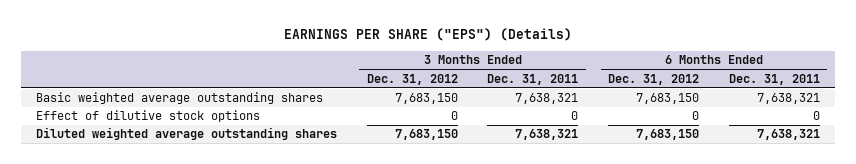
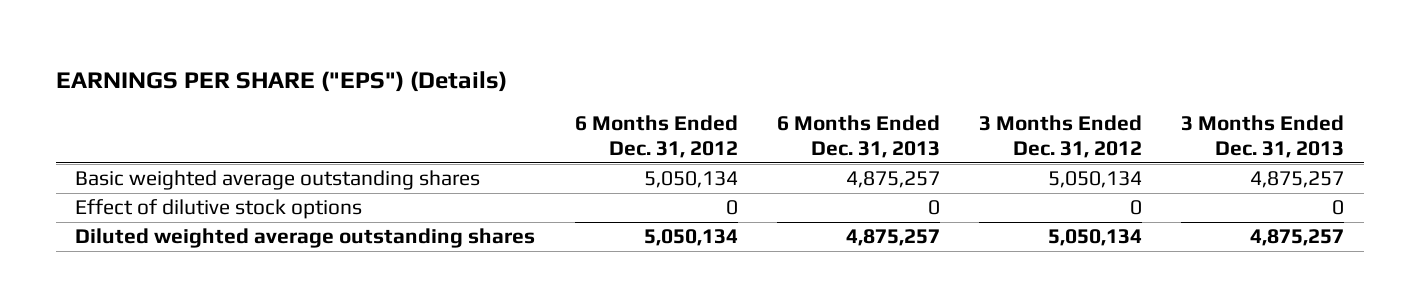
- | 3 Months Ended Dec. 31, 2012 | 3 Months Ended Dec. 31, 2011 | 6 Months Ended Dec. 31, 2012 | 6 Months Ended Dec. 31, 2011
+ | 6 Months Ended Dec. 31, 2012 | 6 Months Ended Dec. 31, 2013 | 3 Months Ended Dec. 31, 2012 | 3 Months Ended Dec. 31, 2013
- Basic weighted average outstanding shares | 7,683,150 | 7,638,321 | 7,683,150 | 7,638,321
+ Basic weighted average outstanding shares | 5,050,134 | 4,875,257 | 5,050,134 | 4,875,257
- Diluted weighted average outstanding shares | 7,683,150 | 7,638,321 | 7,683,150 | 7,638,321
+ Diluted weighted average outstanding shares | 5,050,134 | 4,875,257 | 5,050,134 | 4,875,257

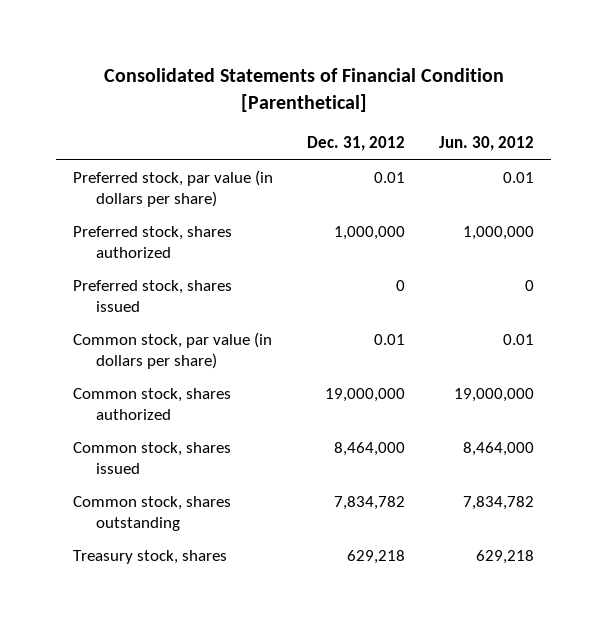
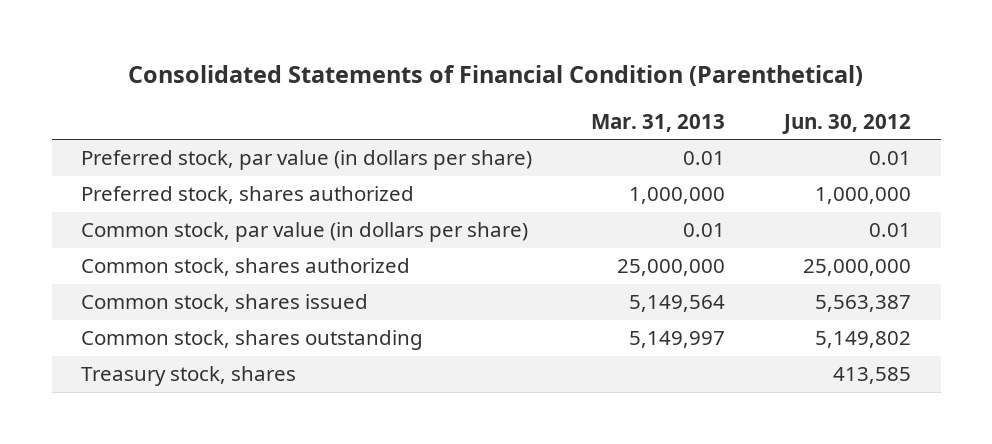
- Consolidated Statements of Financial Condition [Parenthetical]
+ Consolidated Statements of Financial Condition (Parenthetical)
- | Dec. 31, 2012 | Jun. 30, 2012
+ | Mar. 31, 2013 | Jun. 30, 2012
- Preferred stock, shares issued | 0 | 0
- Common stock, shares authorized | 19,000,000 | 19,000,000
- Common stock, shares issued | 8,464,000 | 8,464,000
- Common stock, shares outstanding | 7,834,782 | 7,834,782
- Treasury stock, shares | 629,218 | 629,218
+ Common stock, shares authorized | 25,000,000 | 25,000,000
+ Common stock, shares issued | 5,149,564 | 5,563,387
+ Common stock, shares outstanding | 5,149,997 | 5,149,802
+ Treasury stock, shares | | 413,585

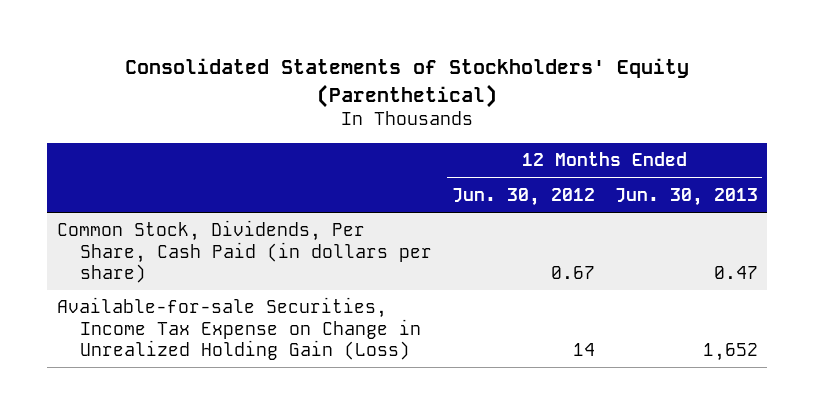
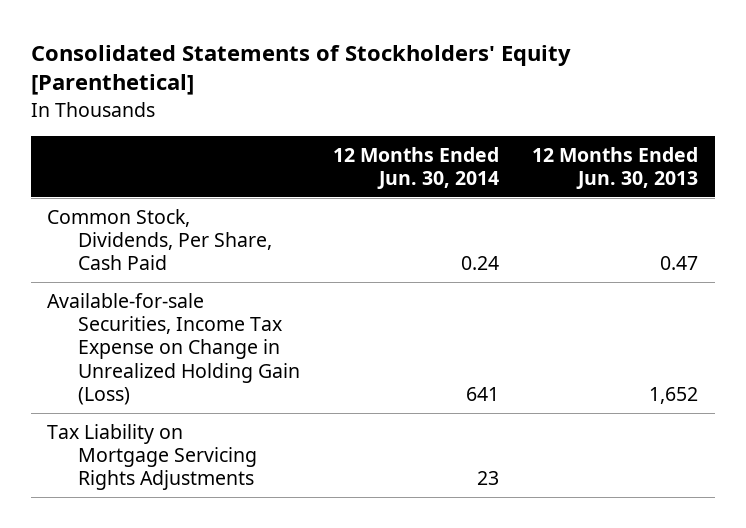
- Consolidated Statements of Stockholders' Equity (Parenthetical)
+ Consolidated Statements of Stockholders' Equity [Parenthetical]
- | 12 Months Ended Jun. 30, 2012 | 12 Months Ended Jun. 30, 2013
+ | 12 Months Ended Jun. 30, 2014 | 12 Months Ended Jun. 30, 2013
- Common Stock, Dividends, Per Share, Cash Paid (in dollars per share) | 0.67 | 0.47
+ Common Stock, Dividends, Per Share, Cash Paid | 0.24 | 0.47
+ Tax Liability on Mortgage Servicing Rights Adjustments | 23 |

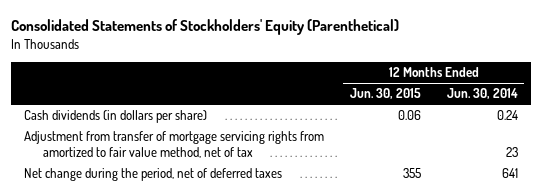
- Consolidated Statements of Stockholders' Equity [Parenthetical]
+ Consolidated Statements of Stockholders' Equity (Parenthetical)
- | 12 Months Ended Jun. 30, 2014 | 12 Months Ended Jun. 30, 2013
+ | 12 Months Ended Jun. 30, 2015 | 12 Months Ended Jun. 30, 2014
- Common Stock, Dividends, Per Share, Cash Paid | 0.24 | 0.47
- Available-for-sale Securities, Income Tax Expense on Change in Unrealized Holding Gain (Loss) | 641 | 1,652
- Tax Liability on Mortgage Servicing Rights Adjustments | 23 |
+ Cash dividends (in dollars per share) | 0.06 | 0.24
+ Adjustment from transfer of mortgage servicing rights from amortized to fair value method, net of tax | | 23
+ Net change during the period, net of deferred taxes | 355 | 641

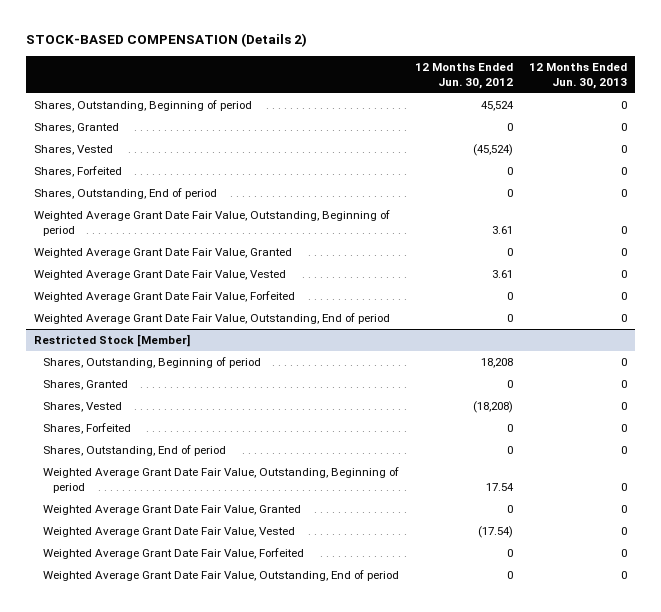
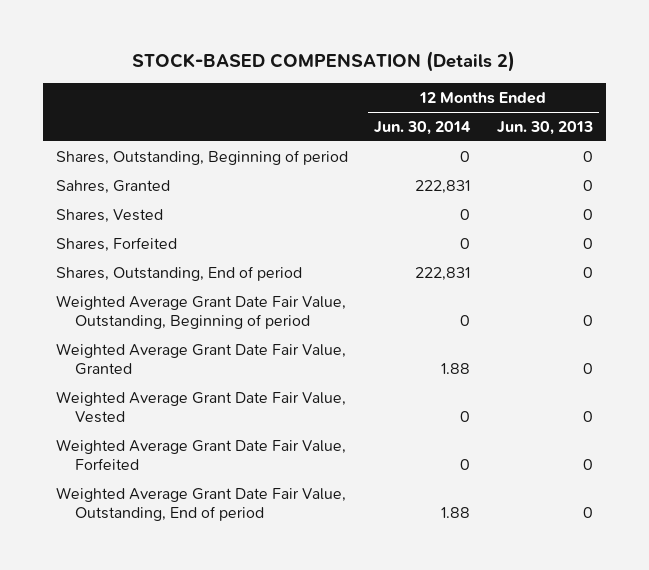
- | 12 Months Ended Jun. 30, 2012 | 12 Months Ended Jun. 30, 2013
+ | 12 Months Ended Jun. 30, 2014 | 12 Months Ended Jun. 30, 2013
- Shares, Granted | 0 | 0
- Shares, Vested | (45,524) | 0
- Shares, Forfeited | 0 | 0
- Shares, Outstanding, End of period | 0 | 0
- Weighted Average Grant Date Fair Value, Outstanding, Beginning of period | 3.61 | 0
- Weighted Average Grant Date Fair Value, Granted | 0 | 0
- Weighted Average Grant Date Fair Value, Vested | 3.61 | 0
- Weighted Average Grant Date Fair Value, Forfeited | 0 | 0
- Weighted Average Grant Date Fair Value, Outstanding, End of period | 0 | 0
- Restricted Stock [Member]
- Shares, Outstanding, Beginning of period | 18,208 | 0
- Shares, Granted | 0 | 0
+ Sahres, Granted | 222,831 | 0

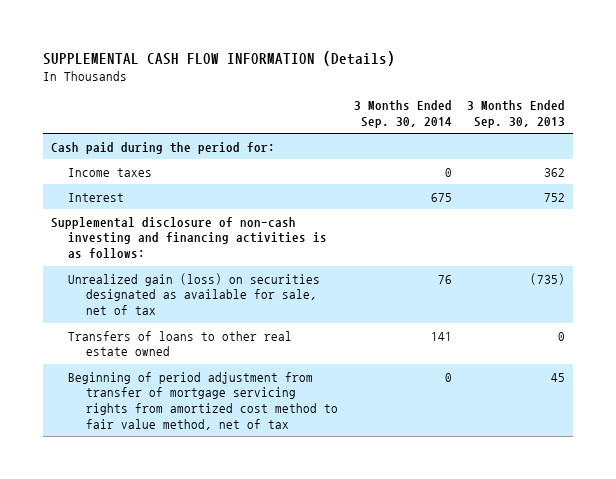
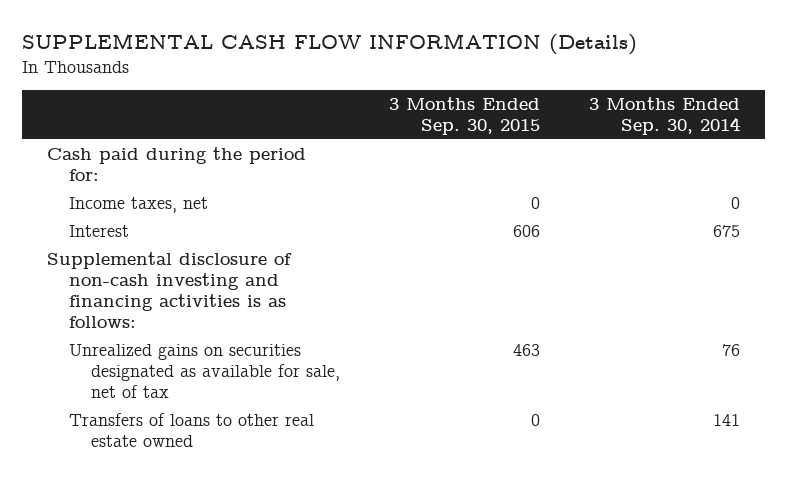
- | 3 Months Ended Sep. 30, 2014 | 3 Months Ended Sep. 30, 2013
+ | 3 Months Ended Sep. 30, 2015 | 3 Months Ended Sep. 30, 2014
- Income taxes | 0 | 362
+ Income taxes, net | 0 | 0
- Unrealized gain (loss) on securities designated as available for sale, net of tax | 76 | (735)
+ Unrealized gains on securities designated as available for sale, net of tax | 463 | 76
- Beginning of period adjustment from transfer of mortgage servicing rights from amortized cost method to fair value method, net of tax | 0 | 45

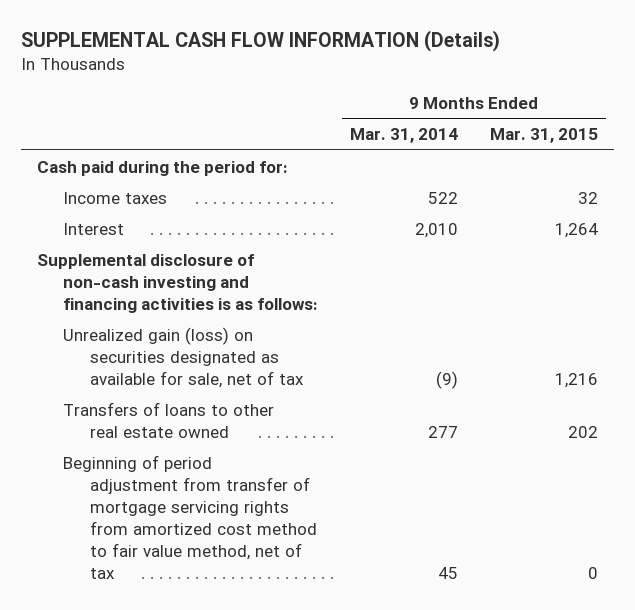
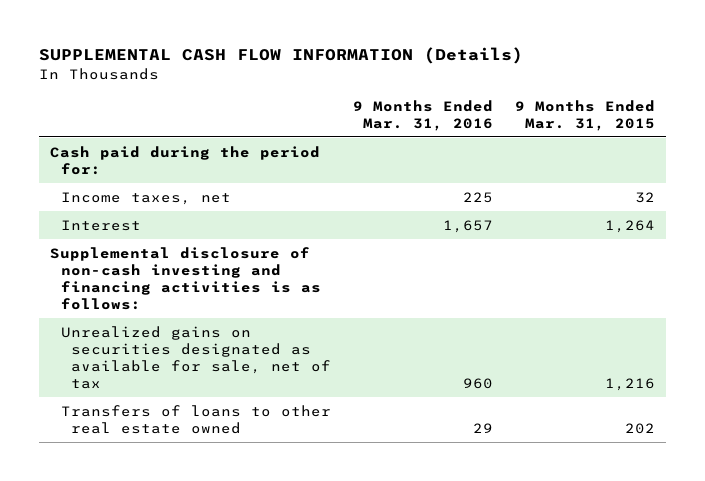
- | 9 Months Ended Mar. 31, 2014 | 9 Months Ended Mar. 31, 2015
+ | 9 Months Ended Mar. 31, 2016 | 9 Months Ended Mar. 31, 2015
- Income taxes | 522 | 32
+ Income taxes, net | 225 | 32
- Unrealized gain (loss) on securities designated as available for sale, net of tax | (9) | 1,216
+ Unrealized gains on securities designated as available for sale, net of tax | 960 | 1,216
- Beginning of period adjustment from transfer of mortgage servicing rights from amortized cost method to fair value method, net of tax | 45 | 0

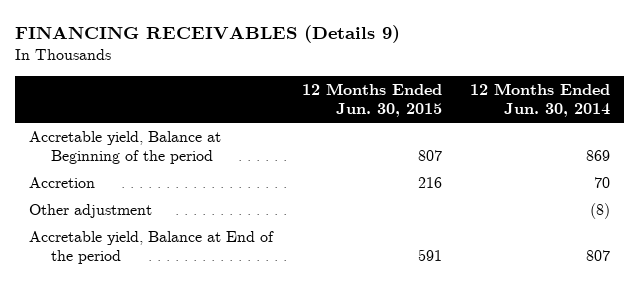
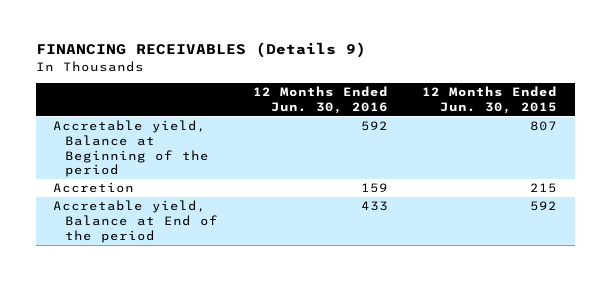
- | 12 Months Ended Jun. 30, 2015 | 12 Months Ended Jun. 30, 2014
+ | 12 Months Ended Jun. 30, 2016 | 12 Months Ended Jun. 30, 2015
- Accretion | 216 | 70
- Other adjustment | | (8)
- Accretable yield, Balance at End of the period | 591 | 807
+ Accretion | 159 | 215
+ Accretable yield, Balance at End of the period | 433 | 592

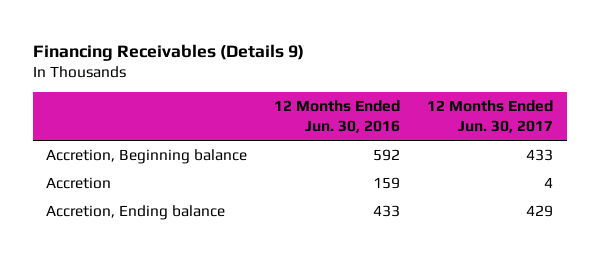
- FINANCING RECEIVABLES (Details 9)
+ Financing Receivables (Details 9)
- | 12 Months Ended Jun. 30, 2016 | 12 Months Ended Jun. 30, 2015
+ | 12 Months Ended Jun. 30, 2016 | 12 Months Ended Jun. 30, 2017
- Accretable yield, Balance at Beginning of the period | 592 | 807
+ Accretion, Beginning balance | 592 | 433
- Accretable yield, Balance at End of the period | 433 | 592
+ Accretion, Ending balance | 433 | 429

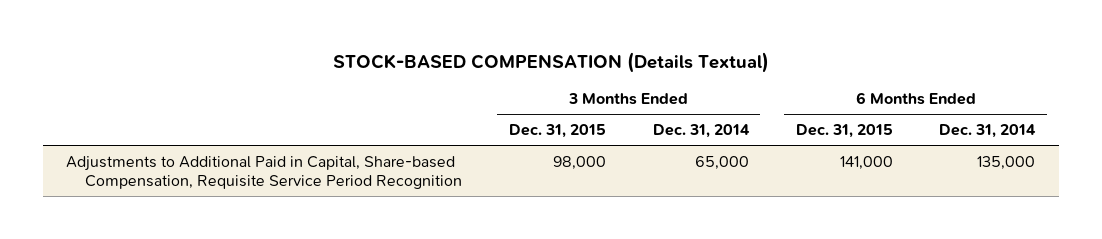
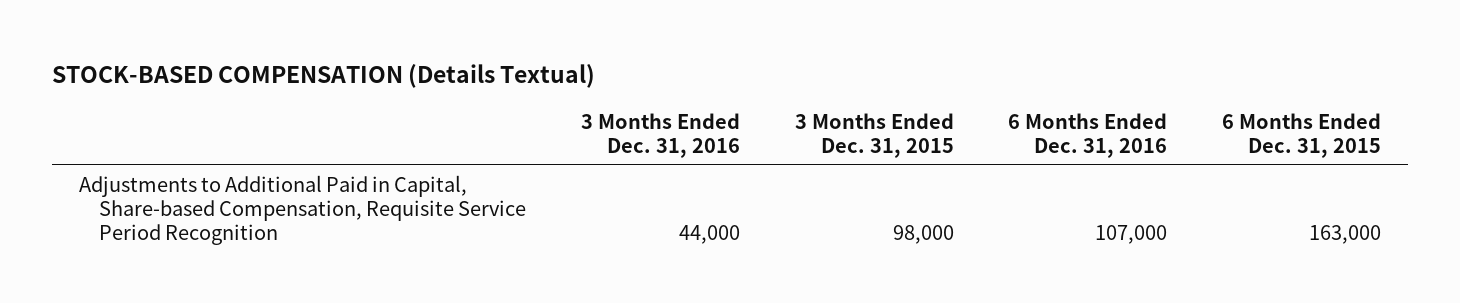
- | 3 Months Ended Dec. 31, 2015 | 3 Months Ended Dec. 31, 2014 | 6 Months Ended Dec. 31, 2015 | 6 Months Ended Dec. 31, 2014
+ | 3 Months Ended Dec. 31, 2016 | 3 Months Ended Dec. 31, 2015 | 6 Months Ended Dec. 31, 2016 | 6 Months Ended Dec. 31, 2015
- Adjustments to Additional Paid in Capital, Share-based Compensation, Requisite Service Period Recognition | 98,000 | 65,000 | 141,000 | 135,000
+ Adjustments to Additional Paid in Capital, Share-based Compensation, Requisite Service Period Recognition | 44,000 | 98,000 | 107,000 | 163,000

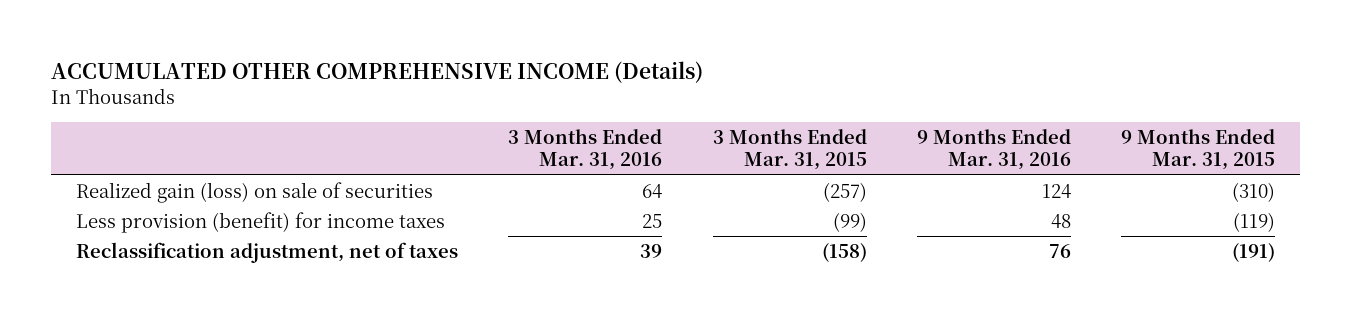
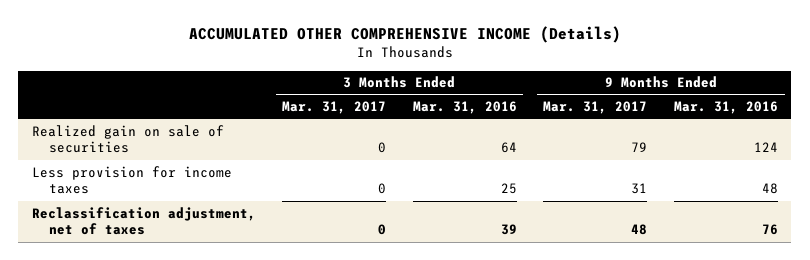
- | 3 Months Ended Mar. 31, 2016 | 3 Months Ended Mar. 31, 2015 | 9 Months Ended Mar. 31, 2016 | 9 Months Ended Mar. 31, 2015
+ | 3 Months Ended Mar. 31, 2017 | 3 Months Ended Mar. 31, 2016 | 9 Months Ended Mar. 31, 2017 | 9 Months Ended Mar. 31, 2016
- Realized gain (loss) on sale of securities | 64 | (257) | 124 | (310)
- Less provision (benefit) for income taxes | 25 | (99) | 48 | (119)
+ Realized gain on sale of securities | 0 | 64 | 79 | 124
+ Less provision for income taxes | 0 | 25 | 31 | 48

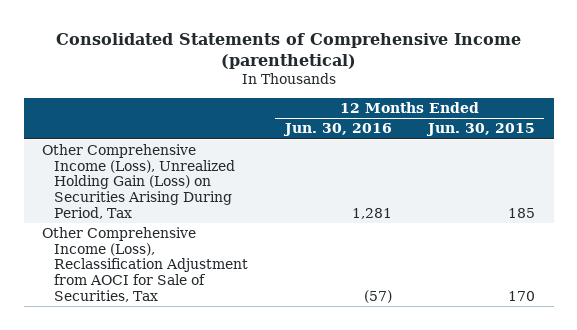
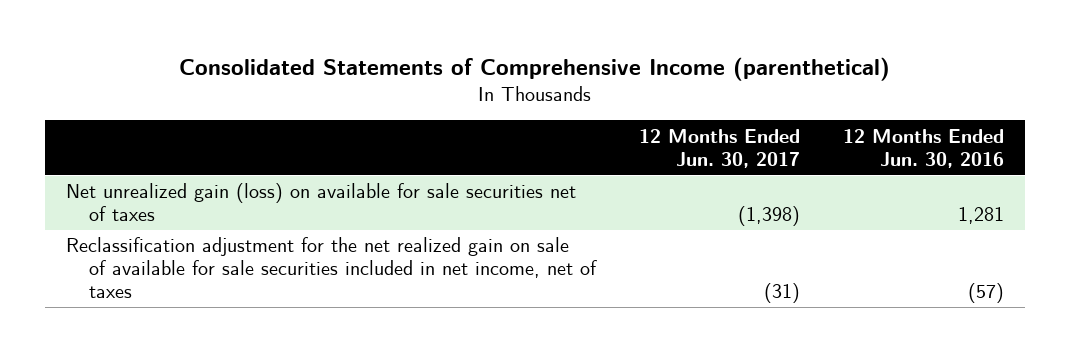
- | 12 Months Ended Jun. 30, 2016 | 12 Months Ended Jun. 30, 2015
+ | 12 Months Ended Jun. 30, 2017 | 12 Months Ended Jun. 30, 2016
- Other Comprehensive Income (Loss), Unrealized Holding Gain (Loss) on Securities Arising During Period, Tax | 1,281 | 185
- Other Comprehensive Income (Loss), Reclassification Adjustment from AOCI for Sale of Securities, Tax | (57) | 170
+ Net unrealized gain (loss) on available for sale securities net of taxes | (1,398) | 1,281
+ Reclassification adjustment for the net realized gain on sale of available for sale securities included in net income, net of taxes | (31) | (57)

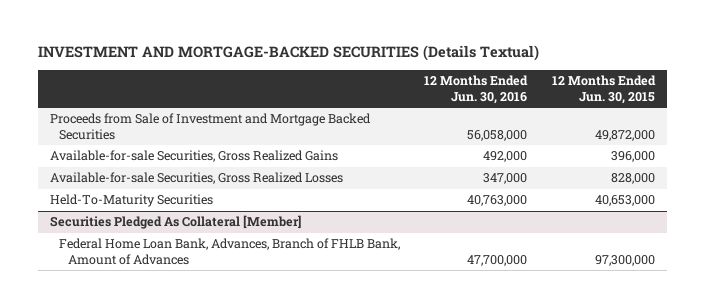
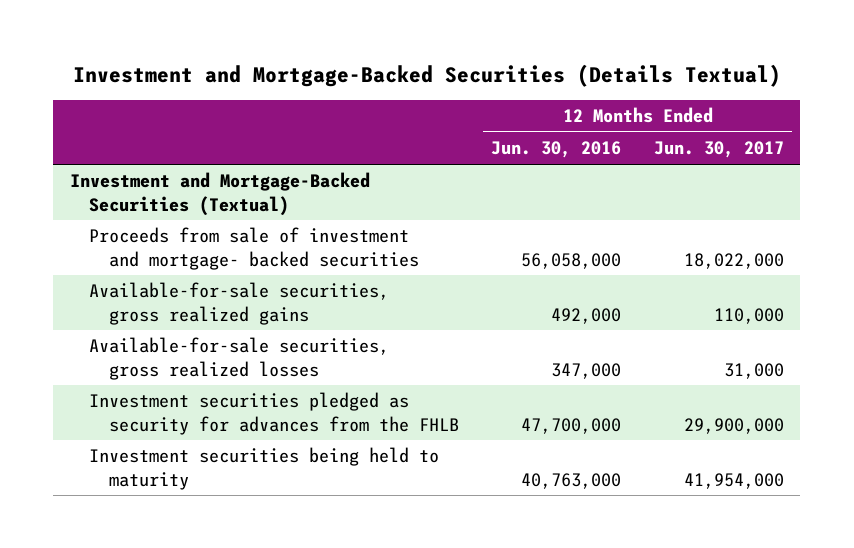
- INVESTMENT AND MORTGAGE-BACKED SECURITIES (Details Textual)
+ Investment and Mortgage-Backed Securities (Details Textual)
- | 12 Months Ended Jun. 30, 2016 | 12 Months Ended Jun. 30, 2015
+ | 12 Months Ended Jun. 30, 2016 | 12 Months Ended Jun. 30, 2017
- Proceeds from Sale of Investment and Mortgage Backed Securities | 56,058,000 | 49,872,000
- Available-for-sale Securities, Gross Realized Gains | 492,000 | 396,000
- Available-for-sale Securities, Gross Realized Losses | 347,000 | 828,000
- Held-To-Maturity Securities | 40,763,000 | 40,653,000
- Securities Pledged As Collateral [Member]
- Federal Home Loan Bank, Advances, Branch of FHLB Bank, Amount of Advances | 47,700,000 | 97,300,000
+ Investment and Mortgage-Backed Securities (Textual)
+ Proceeds from sale of investment and mortgage- backed securities | 56,058,000 | 18,022,000
+ Available-for-sale securities, gross realized gains | 492,000 | 110,000
+ Available-for-sale securities, gross realized losses | 347,000 | 31,000
+ Investment securities pledged as security for advances from the FHLB | 47,700,000 | 29,900,000
+ Investment securities being held to maturity | 40,763,000 | 41,954,000

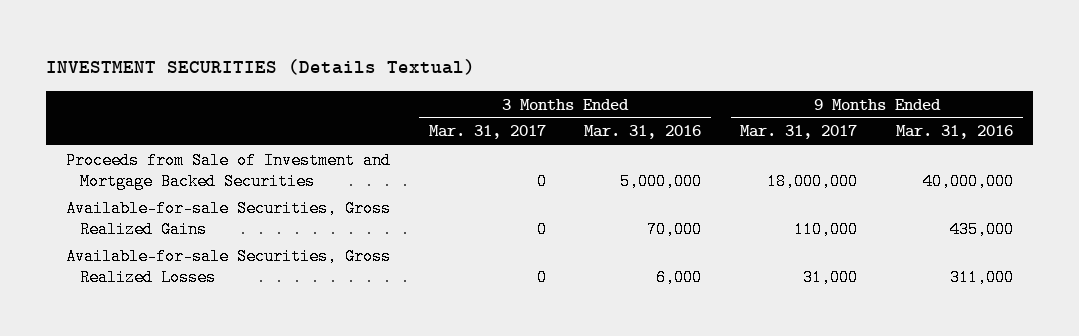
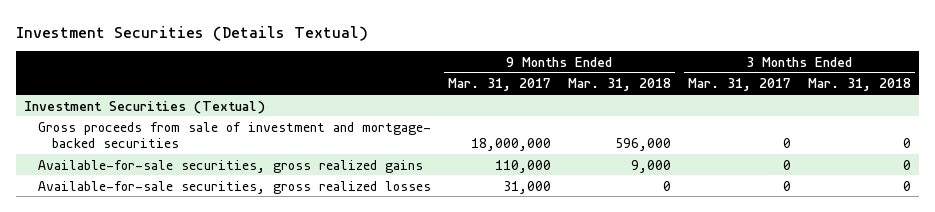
- INVESTMENT SECURITIES (Details Textual)
+ Investment Securities (Details Textual)
- | 3 Months Ended Mar. 31, 2017 | 3 Months Ended Mar. 31, 2016 | 9 Months Ended Mar. 31, 2017 | 9 Months Ended Mar. 31, 2016
+ | 9 Months Ended Mar. 31, 2017 | 9 Months Ended Mar. 31, 2018 | 3 Months Ended Mar. 31, 2017 | 3 Months Ended Mar. 31, 2018
- Proceeds from Sale of Investment and Mortgage Backed Securities | 0 | 5,000,000 | 18,000,000 | 40,000,000
- Available-for-sale Securities, Gross Realized Gains | 0 | 70,000 | 110,000 | 435,000
- Available-for-sale Securities, Gross Realized Losses | 0 | 6,000 | 31,000 | 311,000
+ Investment Securities (Textual)
+ Gross proceeds from sale of investment and mortgage- backed securities | 18,000,000 | 596,000 | 0 | 0
+ Available-for-sale securities, gross realized gains | 110,000 | 9,000 | 0 | 0
+ Available-for-sale securities, gross realized losses | 31,000 | 0 | 0 | 0

